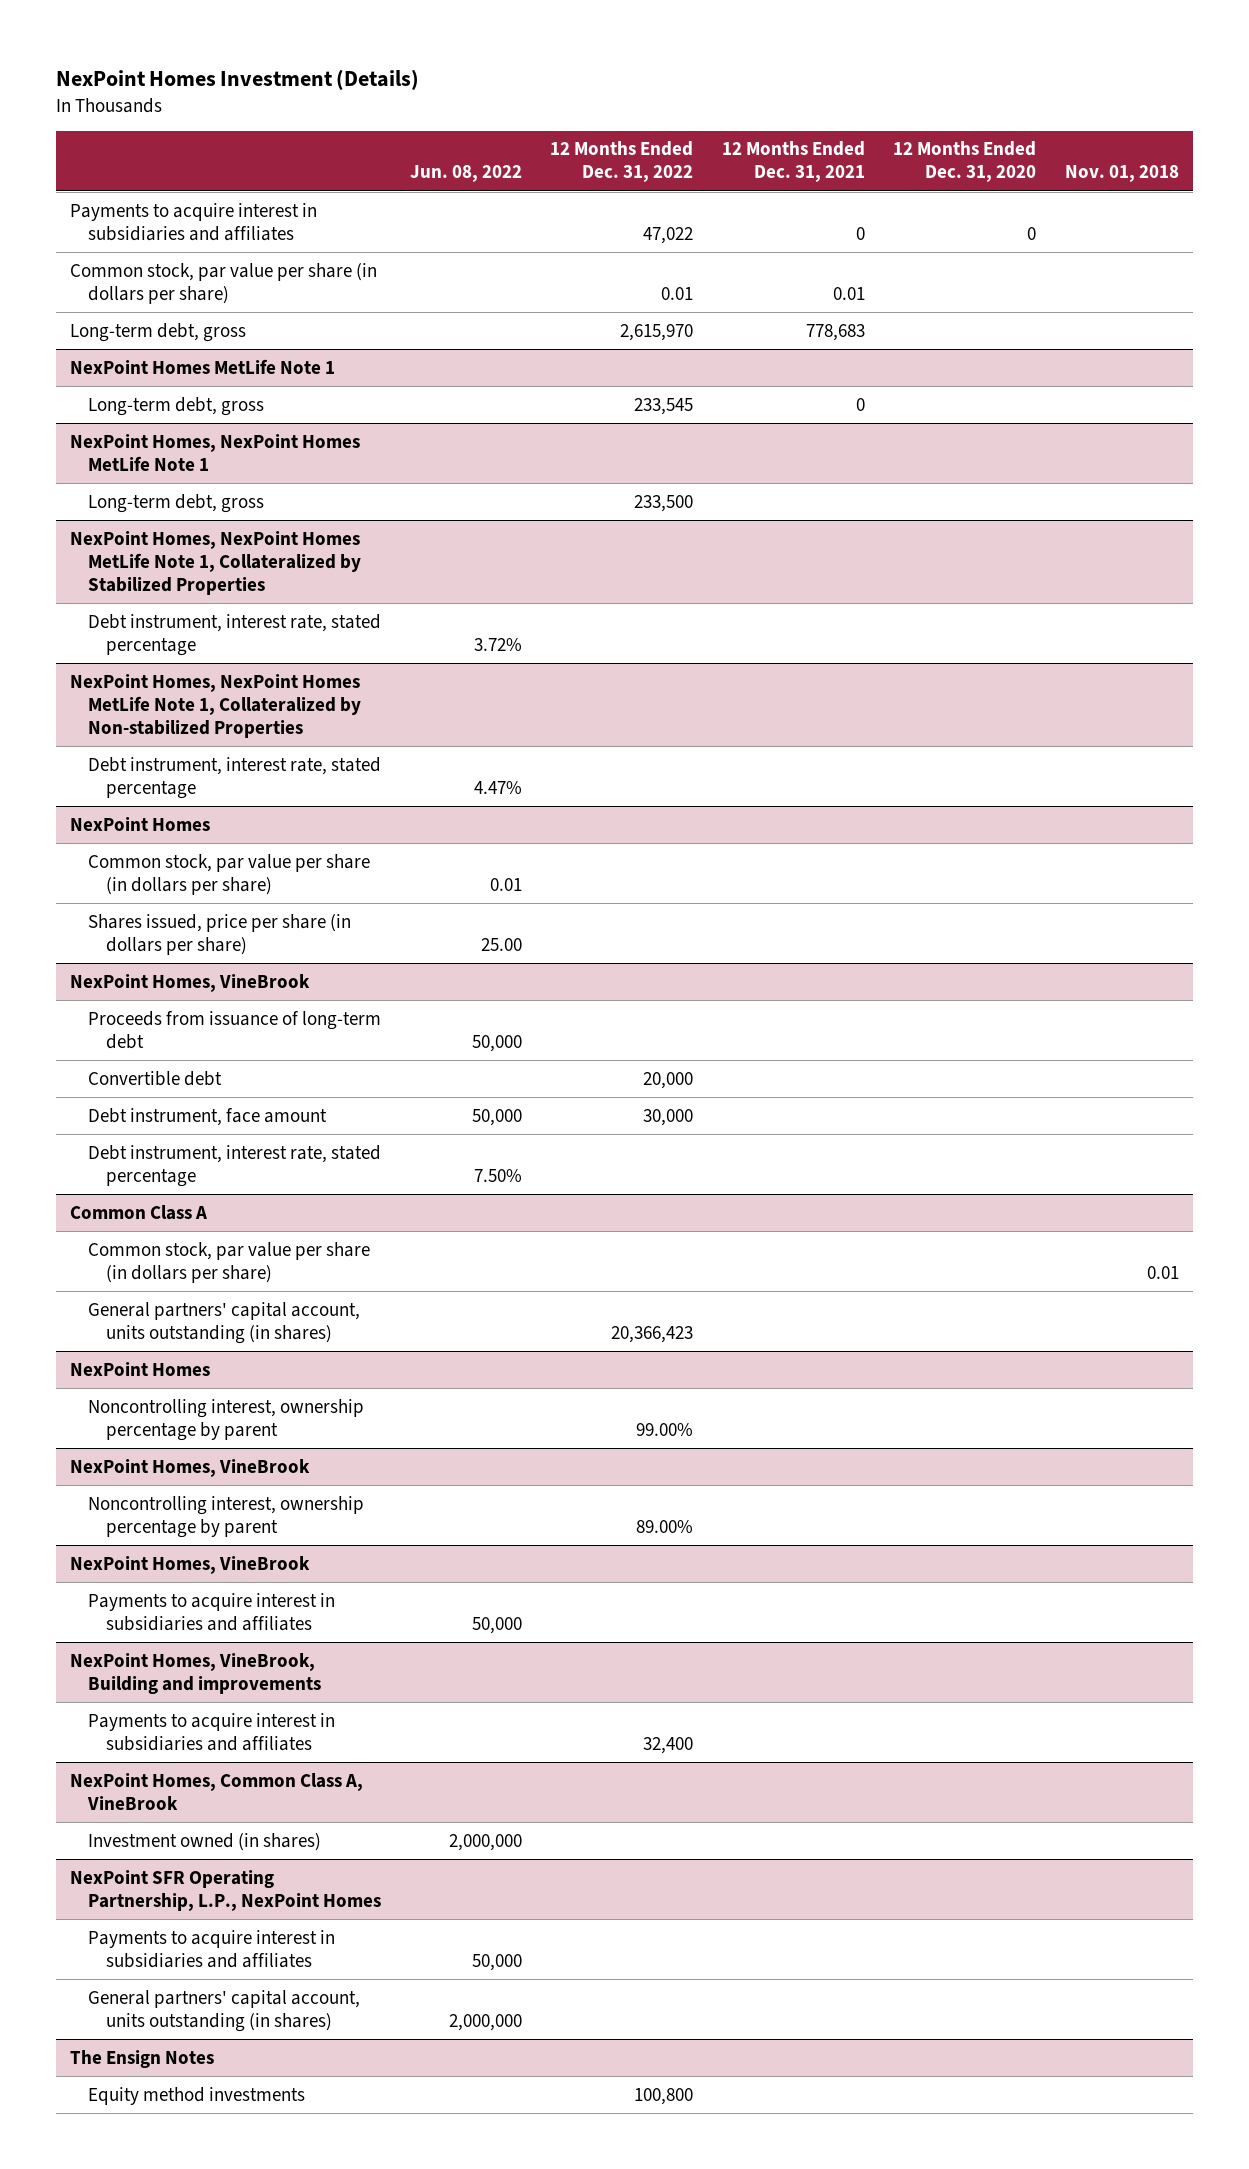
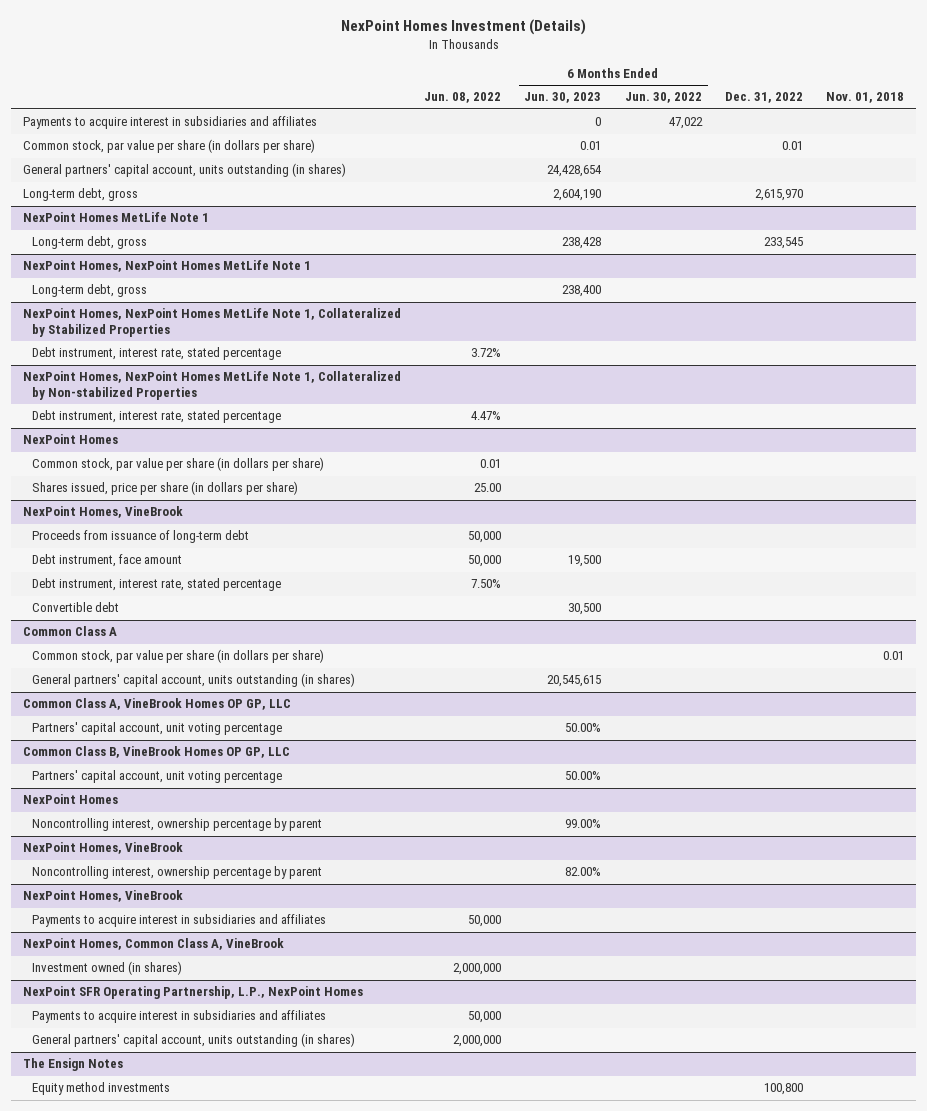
- | Jun. 08, 2022 | 12 Months Ended Dec. 31, 2022 | 12 Months Ended Dec. 31, 2021 | 12 Months Ended Dec. 31, 2020 | Nov. 01, 2018
+ | Jun. 08, 2022 | 6 Months Ended Jun. 30, 2023 | 6 Months Ended Jun. 30, 2022 | Dec. 31, 2022 | Nov. 01, 2018
+ General partners' capital account, units outstanding (in shares) | | 24,428,654 | | |
@ NexPoint Homes, VineBrook
moved down: Convertible debt | | 30,500 | | |
+ Common Class A, VineBrook Homes OP GP, LLC
+ Partners' capital account, unit voting percentage | | 50.00% | | |
+ Common Class B, VineBrook Homes OP GP, LLC
+ Partners' capital account, unit voting percentage | | 50.00% | | |
- NexPoint Homes, VineBrook, Building and improvements
- Payments to acquire interest in subsidiaries and affiliates | | 32,400 | | |

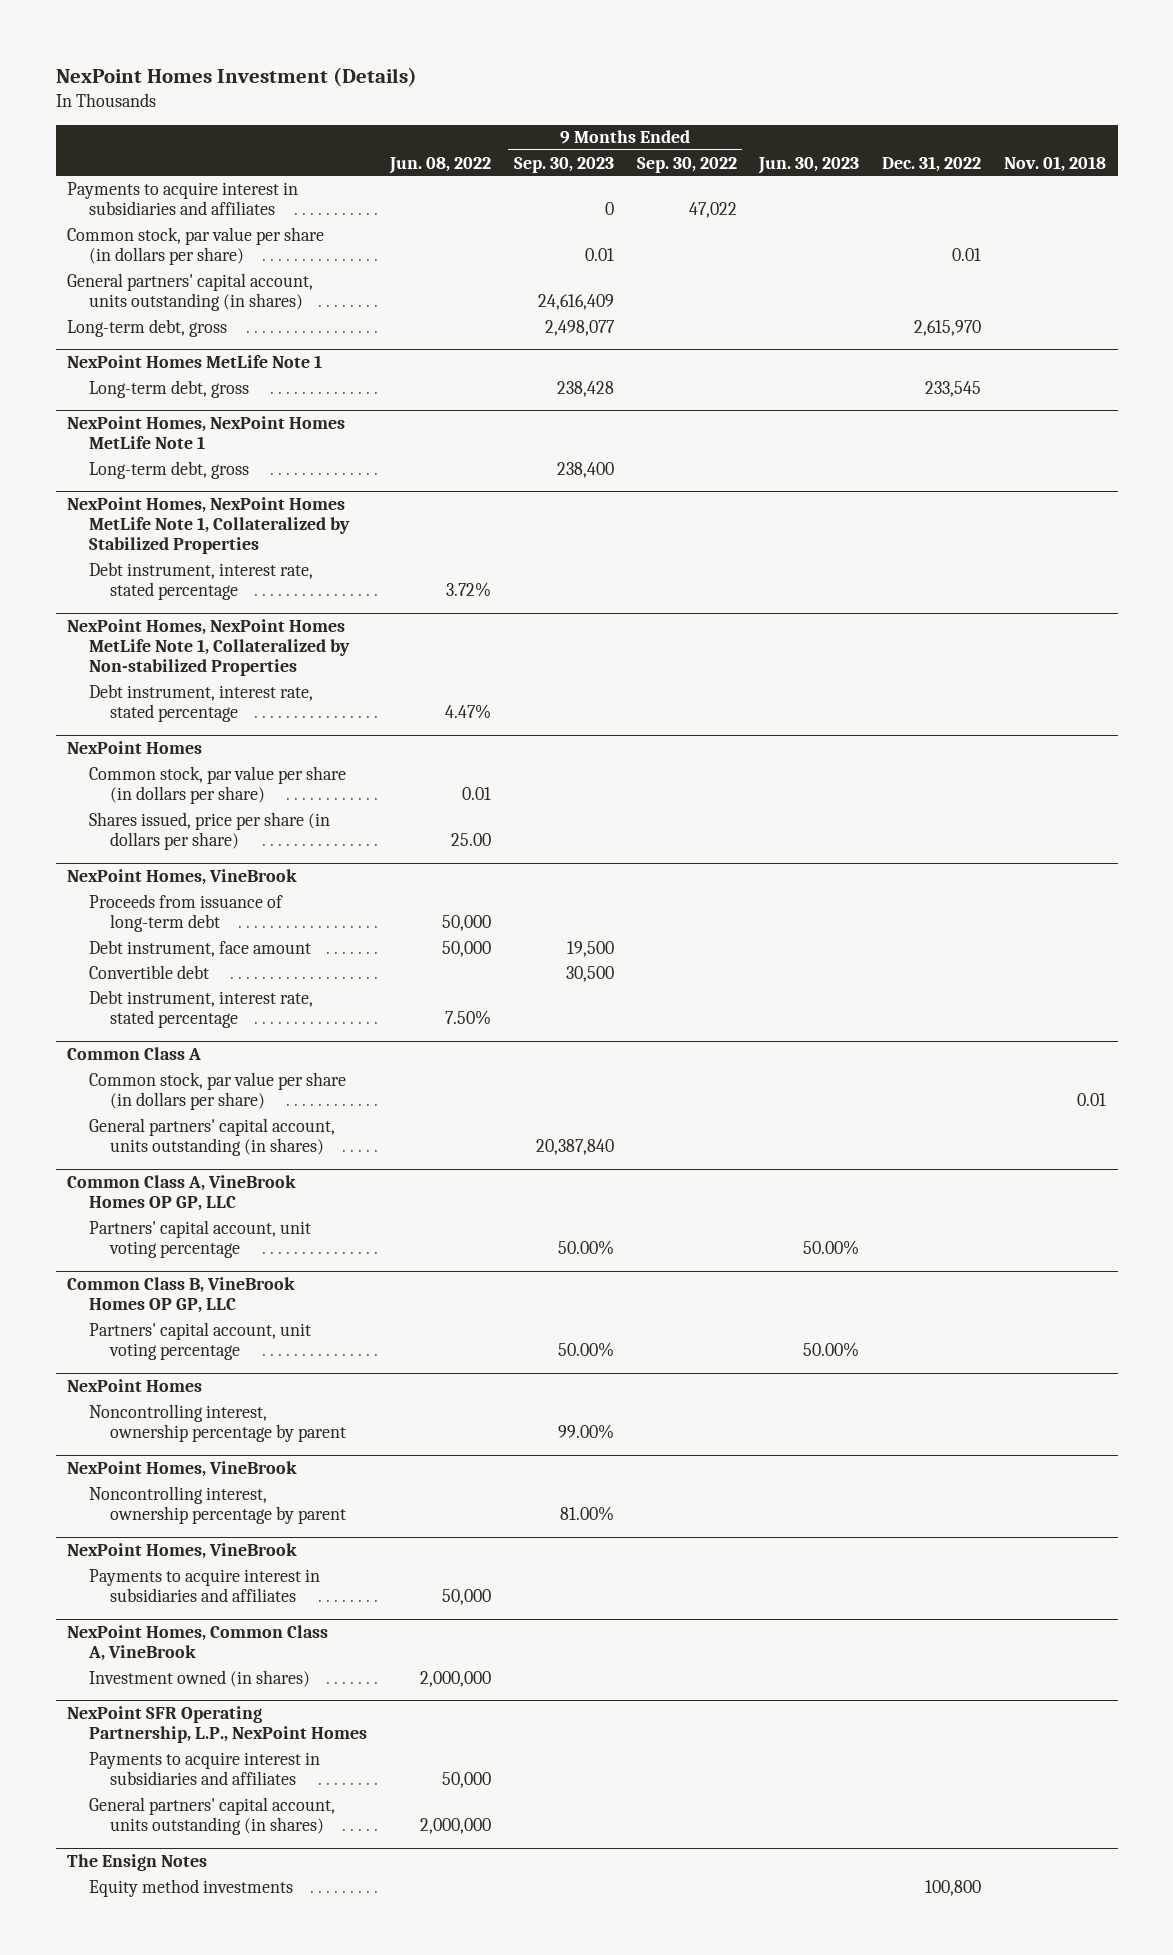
- | Jun. 08, 2022 | 6 Months Ended Jun. 30, 2023 | 6 Months Ended Jun. 30, 2022 | Dec. 31, 2022 | Nov. 01, 2018
+ | Jun. 08, 2022 | 9 Months Ended Sep. 30, 2023 | 9 Months Ended Sep. 30, 2022 | Jun. 30, 2023 | Dec. 31, 2022 | Nov. 01, 2018
@ NexPoint Homes, VineBrook
moved down: Debt instrument, interest rate, stated percentage | 7.50% | | | | |

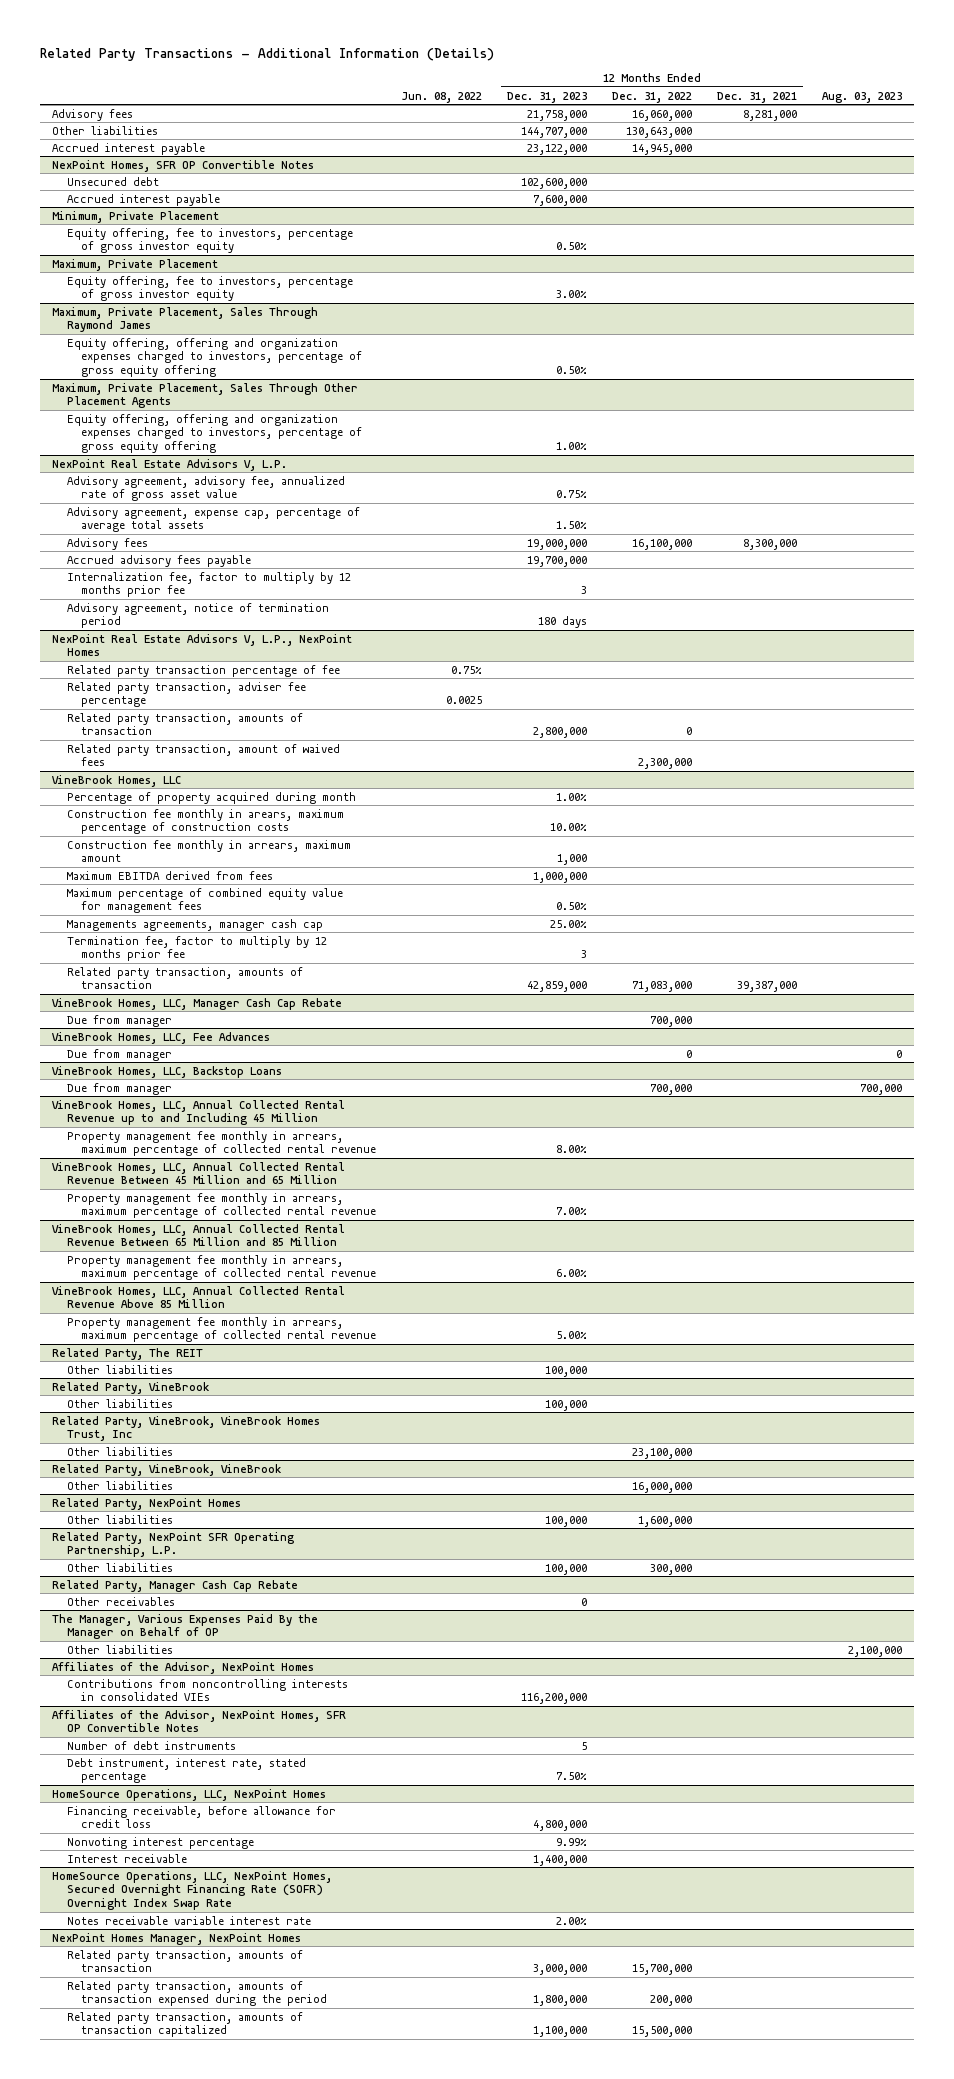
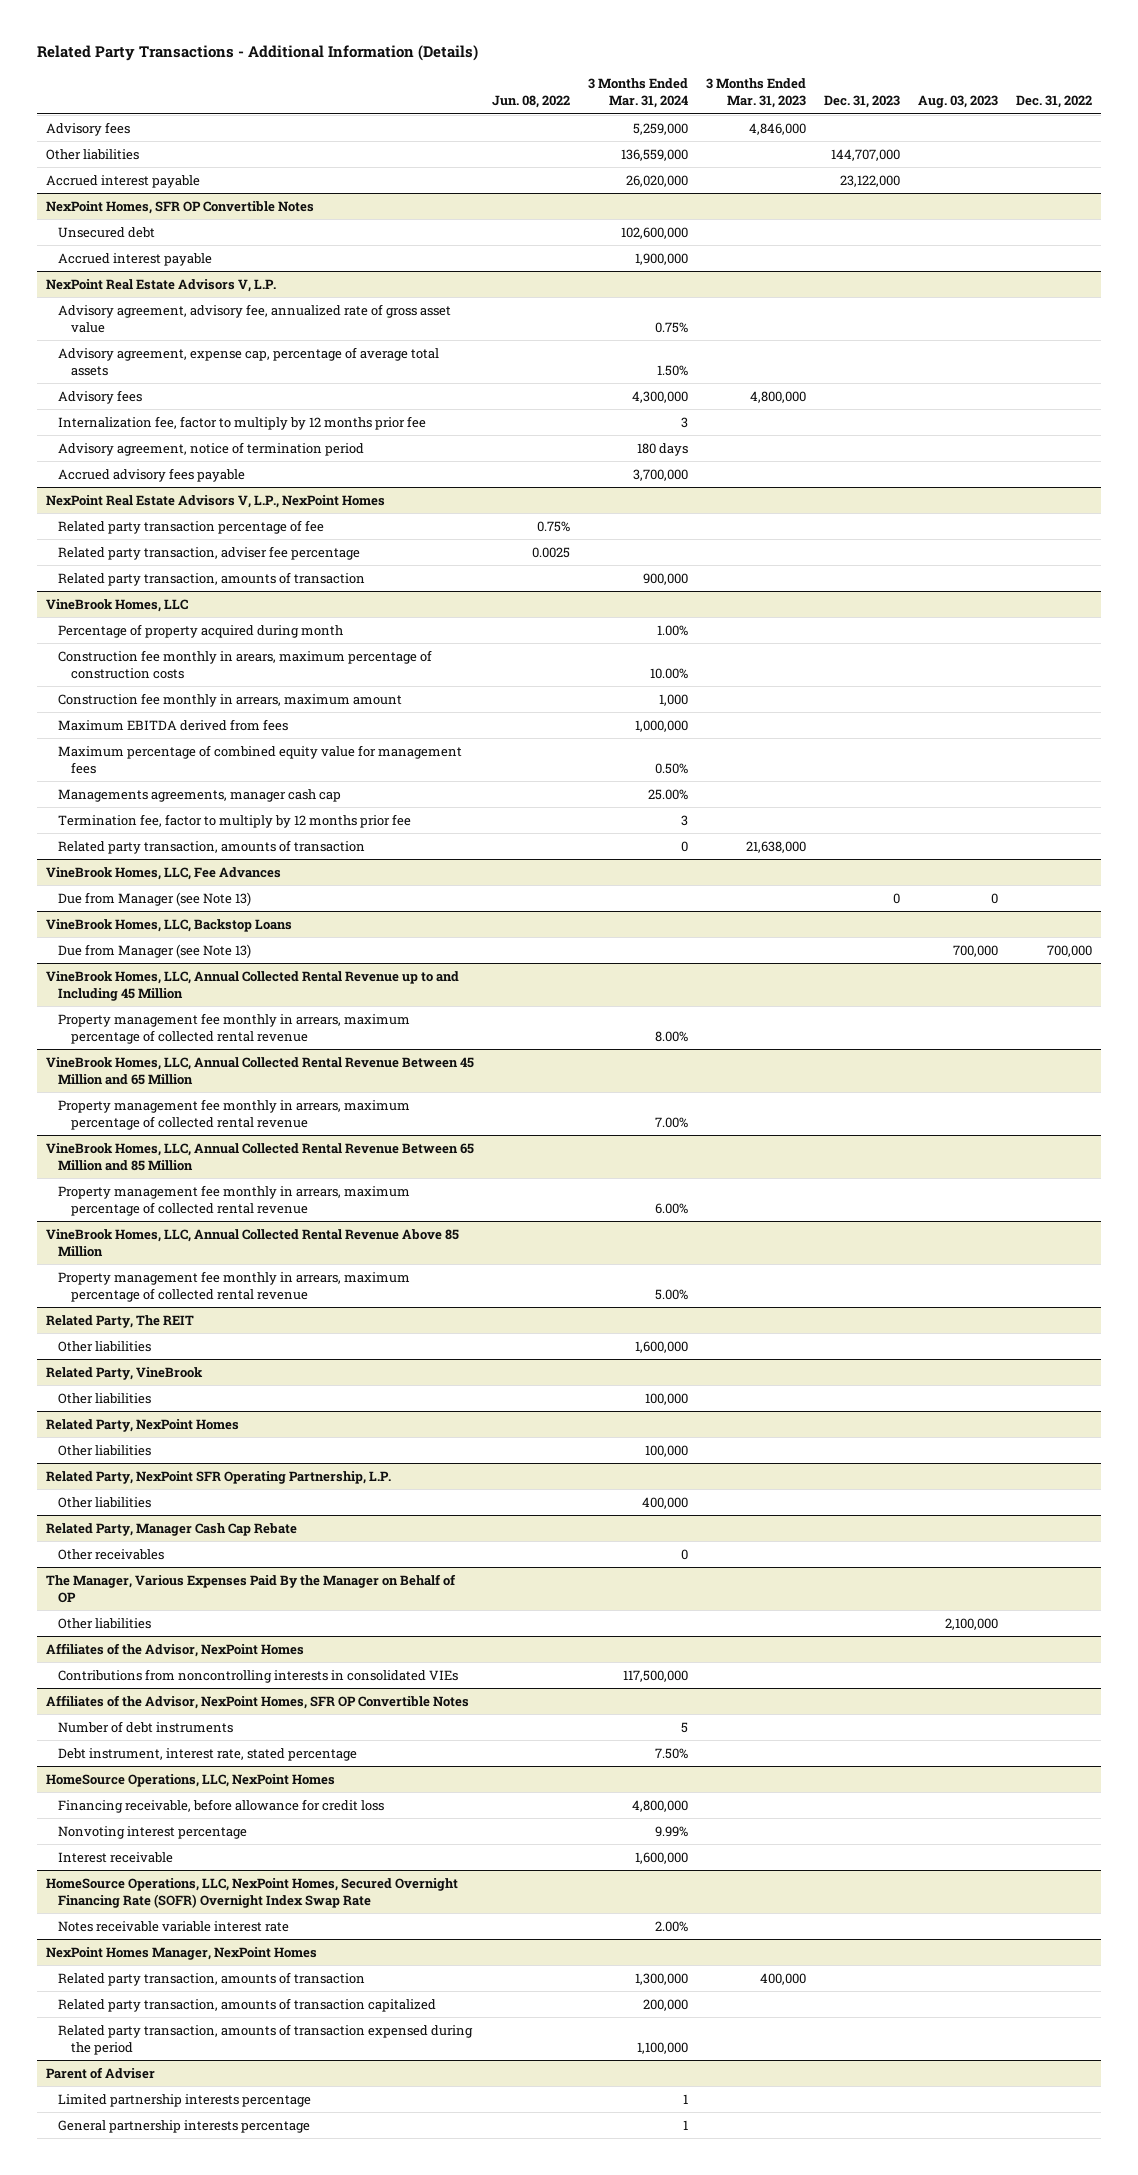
- | Jun. 08, 2022 | 12 Months Ended Dec. 31, 2023 | 12 Months Ended Dec. 31, 2022 | 12 Months Ended Dec. 31, 2021 | Aug. 03, 2023
+ | Jun. 08, 2022 | 3 Months Ended Mar. 31, 2024 | 3 Months Ended Mar. 31, 2023 | Dec. 31, 2023 | Aug. 03, 2023 | Dec. 31, 2022
- Minimum, Private Placement
- Equity offering, fee to investors, percentage of gross investor equity | | 0.50% | | |
- Maximum, Private Placement
- Equity offering, fee to investors, percentage of gross investor equity | | 3.00% | | |
- Maximum, Private Placement, Sales Through Raymond James
- Equity offering, offering and organization expenses charged to investors, percentage of gross equity offering | | 0.50% | | |
- Maximum, Private Placement, Sales Through Other Placement Agents
- Equity offering, offering and organization expenses charged to investors, percentage of gross equity offering | | 1.00% | | |
@ NexPoint Real Estate Advisors V, L.P.
moved down: Accrued advisory fees payable | | 3,700,000 | | | |
@ NexPoint Real Estate Advisors V, L.P., NexPoint Homes
- Related party transaction, amount of waived fees | | | 2,300,000 | |
- VineBrook Homes, LLC, Manager Cash Cap Rebate
- Due from manager | | | 700,000 | |
@ VineBrook Homes, LLC, Fee Advances
- Due from manager | | | 0 | | 0
+ Due from Manager (see Note 13) | | | | 0 | 0 |
@ VineBrook Homes, LLC, Backstop Loans
- Due from manager | | | 700,000 | | 700,000
+ Due from Manager (see Note 13) | | | | | 700,000 | 700,000
- Related Party, VineBrook, VineBrook Homes Trust, Inc
- Other liabilities | | | 23,100,000 | |
- Related Party, VineBrook, VineBrook
- Other liabilities | | | 16,000,000 | |
@ NexPoint Homes Manager, NexPoint Homes
moved down: Related party transaction, amounts of transaction expensed during the period | | 1,100,000 | | | |
+ Parent of Adviser
+ Limited partnership interests percentage | | 1 | | | |
+ General partnership interests percentage | | 1 | | | |

